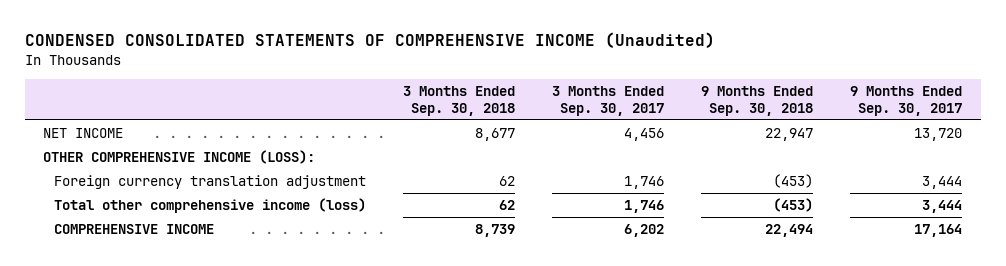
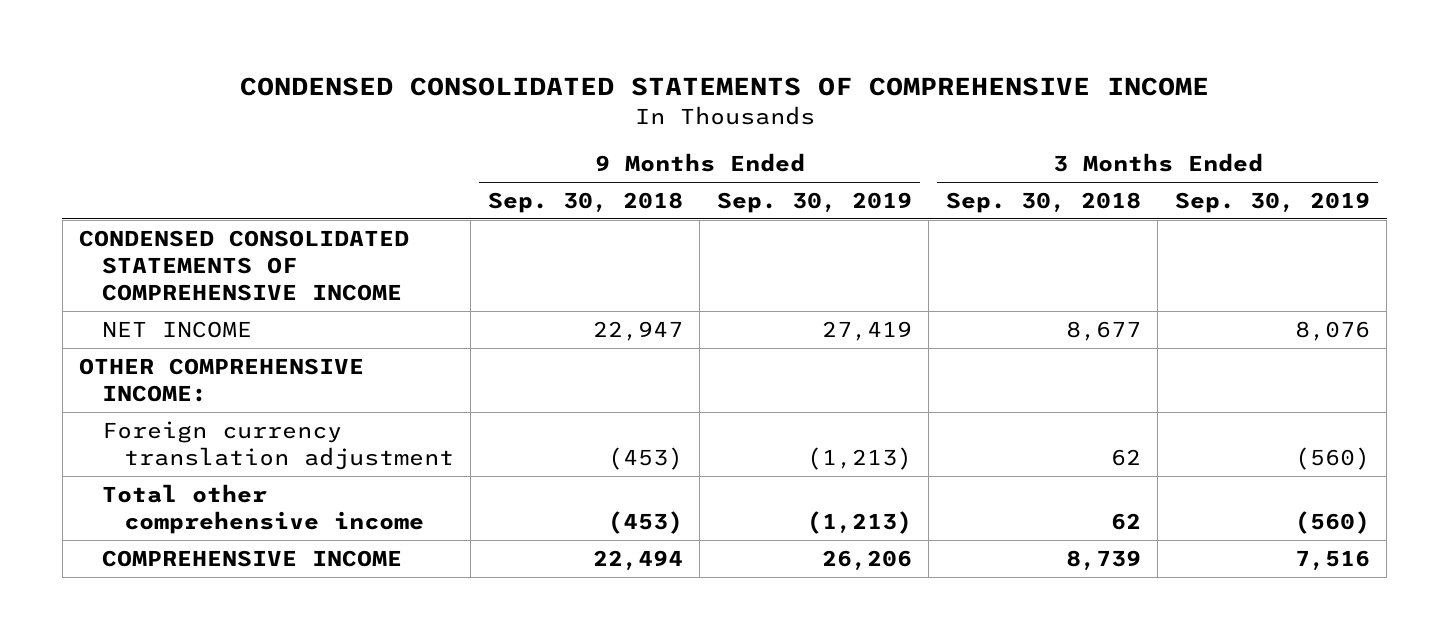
- CONDENSED CONSOLIDATED STATEMENTS OF COMPREHENSIVE INCOME (Unaudited)
+ CONDENSED CONSOLIDATED STATEMENTS OF COMPREHENSIVE INCOME
- | 3 Months Ended Sep. 30, 2018 | 3 Months Ended Sep. 30, 2017 | 9 Months Ended Sep. 30, 2018 | 9 Months Ended Sep. 30, 2017
+ | 9 Months Ended Sep. 30, 2018 | 9 Months Ended Sep. 30, 2019 | 3 Months Ended Sep. 30, 2018 | 3 Months Ended Sep. 30, 2019
+ CONDENSED CONSOLIDATED STATEMENTS OF COMPREHENSIVE INCOME
- OTHER COMPREHENSIVE INCOME (LOSS):
+ OTHER COMPREHENSIVE INCOME:
- Total other comprehensive income (loss) | 62 | 1,746 | (453) | 3,444
+ Total other comprehensive income | (453) | (1,213) | 62 | (560)

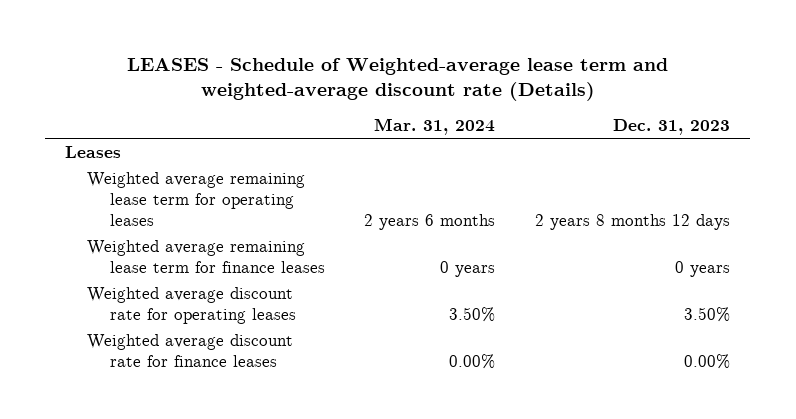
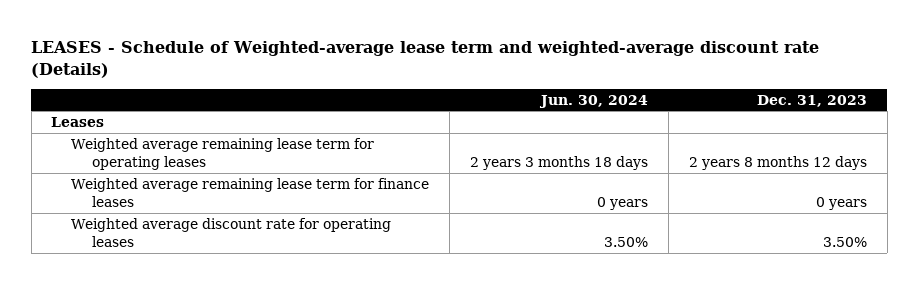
- | Mar. 31, 2024 | Dec. 31, 2023
+ | Jun. 30, 2024 | Dec. 31, 2023
- Weighted average discount rate for finance leases | 0.00% | 0.00%

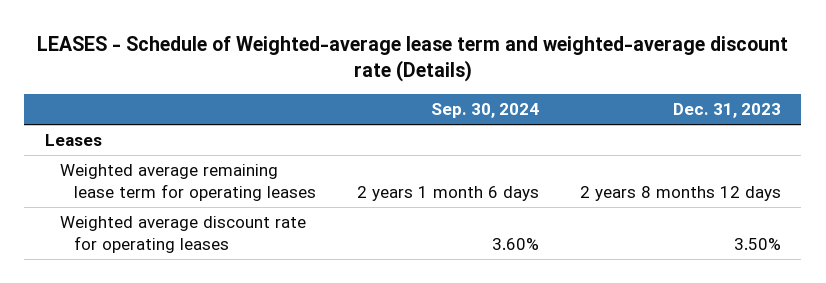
- | Jun. 30, 2024 | Dec. 31, 2023
+ | Sep. 30, 2024 | Dec. 31, 2023
- Weighted average remaining lease term for finance leases | 0 years | 0 years

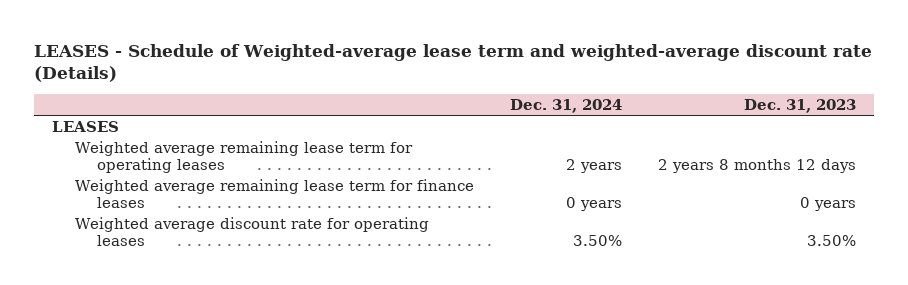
- | Sep. 30, 2024 | Dec. 31, 2023
+ | Dec. 31, 2024 | Dec. 31, 2023
- Leases
+ LEASES
+ Weighted average remaining lease term for finance leases | 0 years | 0 years

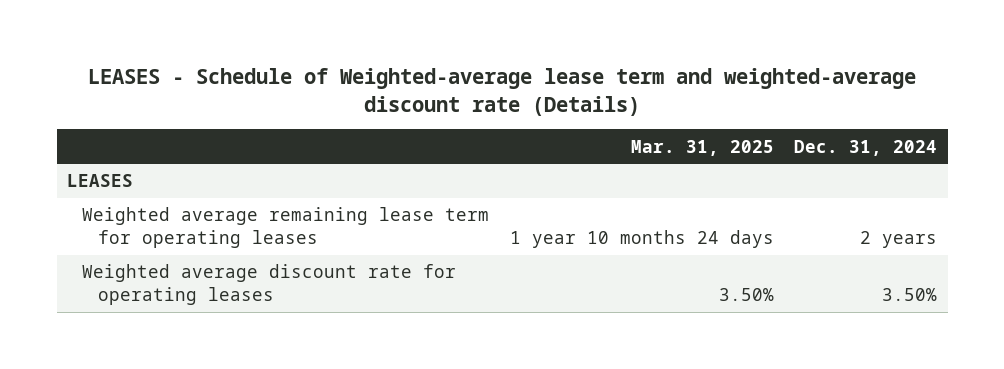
- | Dec. 31, 2024 | Dec. 31, 2023
+ | Mar. 31, 2025 | Dec. 31, 2024
- Weighted average remaining lease term for finance leases | 0 years | 0 years

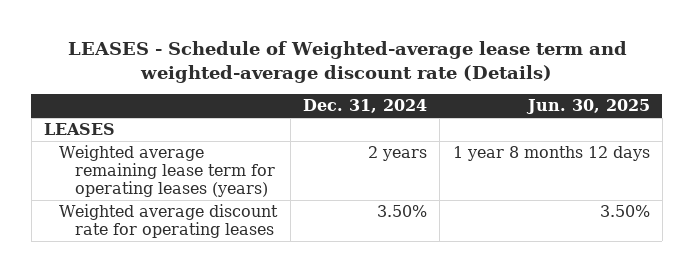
- | Mar. 31, 2025 | Dec. 31, 2024
+ | Dec. 31, 2024 | Jun. 30, 2025
- Weighted average remaining lease term for operating leases | 1 year 10 months 24 days | 2 years
+ Weighted average remaining lease term for operating leases (years) | 2 years | 1 year 8 months 12 days

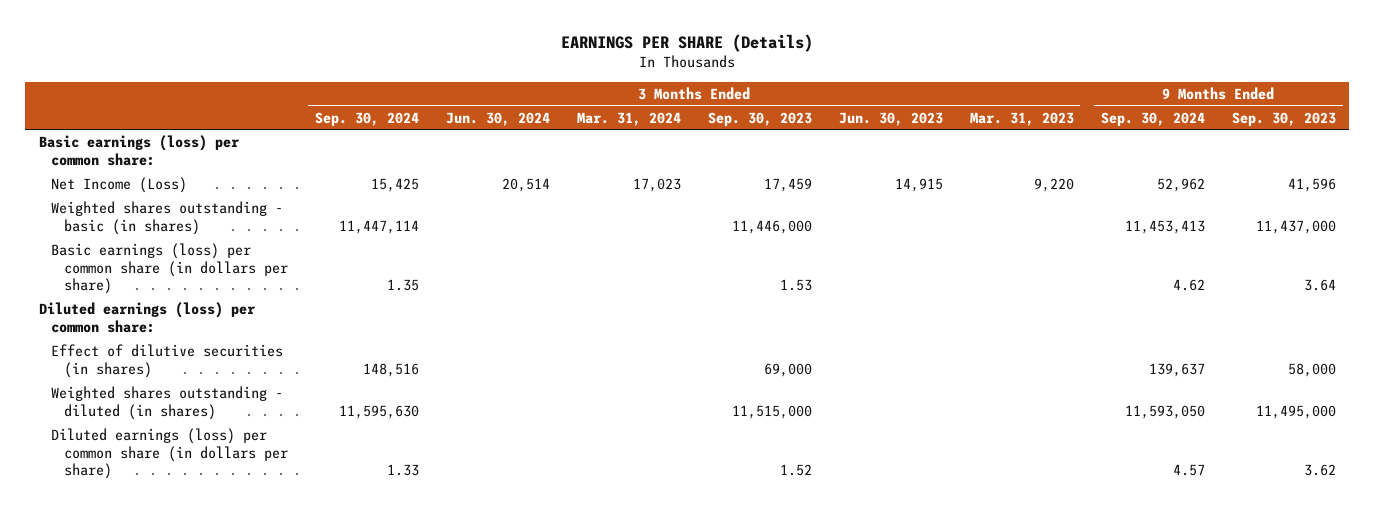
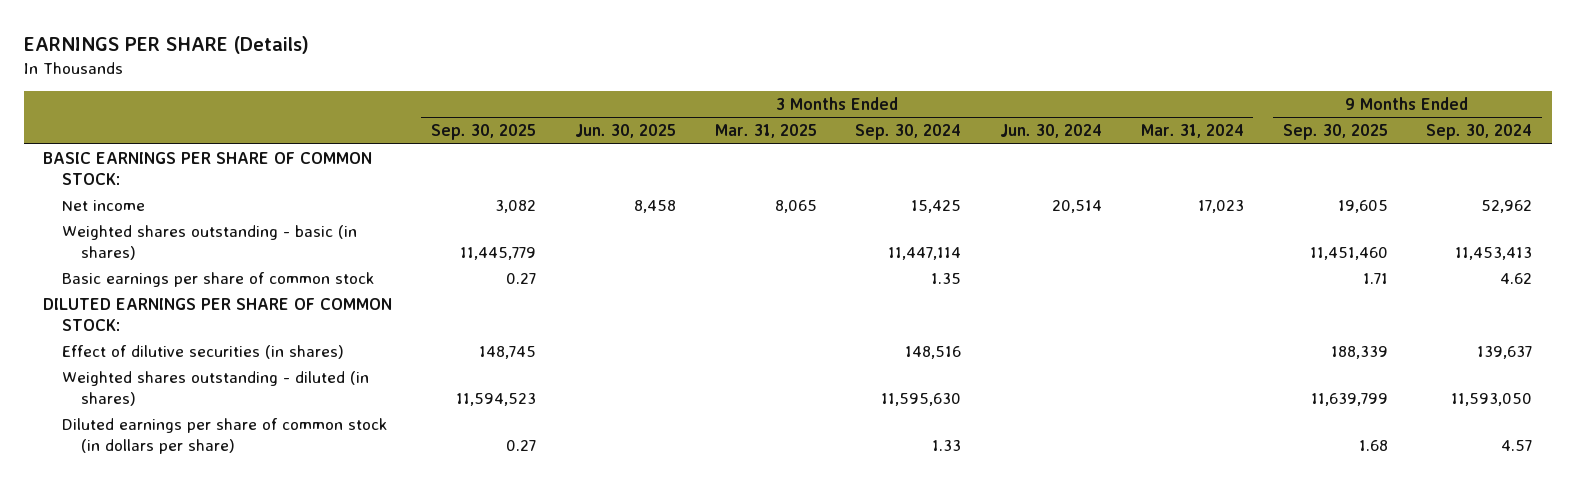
- | 3 Months Ended Sep. 30, 2024 | 3 Months Ended Jun. 30, 2024 | 3 Months Ended Mar. 31, 2024 | 3 Months Ended Sep. 30, 2023 | 3 Months Ended Jun. 30, 2023 | 3 Months Ended Mar. 31, 2023 | 9 Months Ended Sep. 30, 2024 | 9 Months Ended Sep. 30, 2023
+ | 3 Months Ended Sep. 30, 2025 | 3 Months Ended Jun. 30, 2025 | 3 Months Ended Mar. 31, 2025 | 3 Months Ended Sep. 30, 2024 | 3 Months Ended Jun. 30, 2024 | 3 Months Ended Mar. 31, 2024 | 9 Months Ended Sep. 30, 2025 | 9 Months Ended Sep. 30, 2024
- Basic earnings (loss) per common share:
- Net Income (Loss) | 15,425 | 20,514 | 17,023 | 17,459 | 14,915 | 9,220 | 52,962 | 41,596
+ BASIC EARNINGS PER SHARE OF COMMON STOCK:
+ Net income | 3,082 | 8,458 | 8,065 | 15,425 | 20,514 | 17,023 | 19,605 | 52,962
- Basic earnings (loss) per common share (in dollars per share) | 1.35 | | | 1.53 | | | 4.62 | 3.64
- Diluted earnings (loss) per common share:
+ Basic earnings per share of common stock | 0.27 | | | 1.35 | | | 1.71 | 4.62
+ DILUTED EARNINGS PER SHARE OF COMMON STOCK:
- Diluted earnings (loss) per common share (in dollars per share) | 1.33 | | | 1.52 | | | 4.57 | 3.62
+ Diluted earnings per share of common stock (in dollars per share) | 0.27 | | | 1.33 | | | 1.68 | 4.57

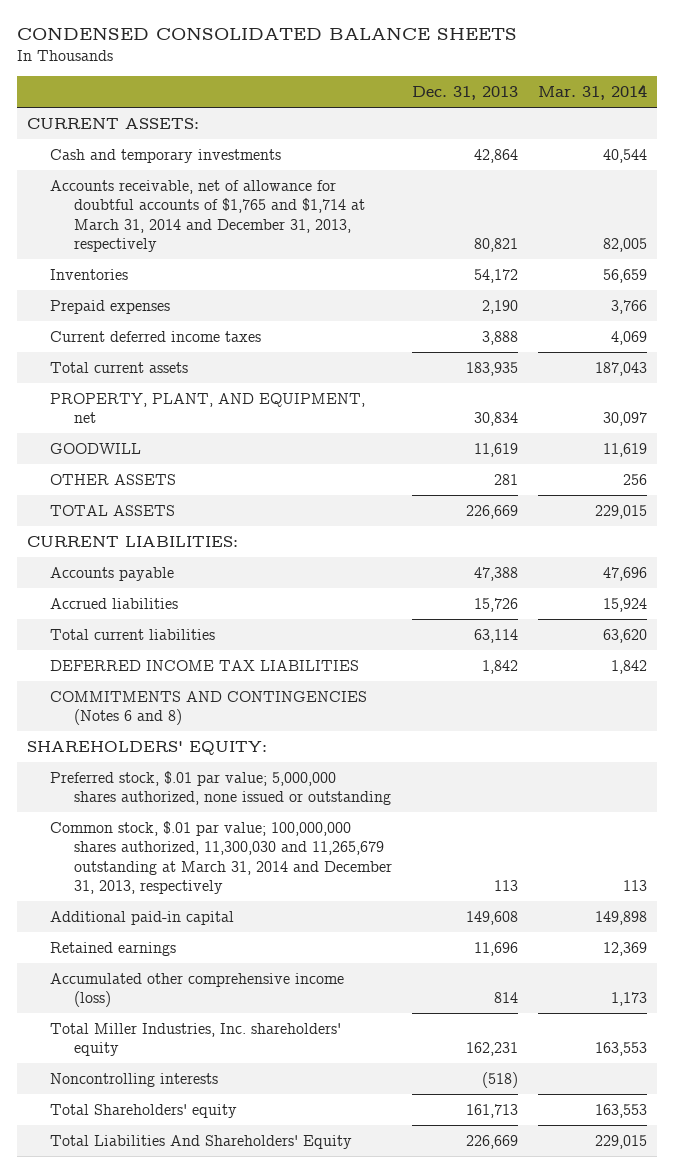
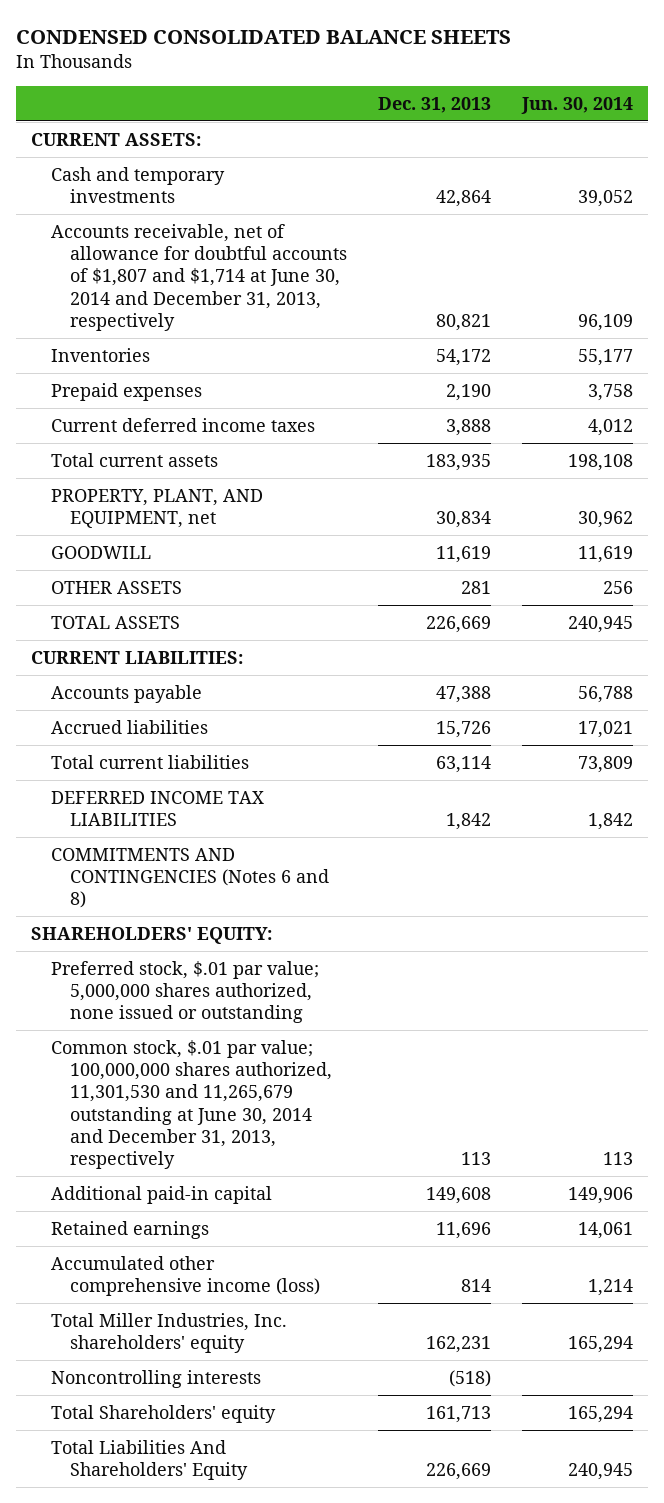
- | Dec. 31, 2013 | Mar. 31, 2014
+ | Dec. 31, 2013 | Jun. 30, 2014
- Accounts receivable, net of allowance for doubtful accounts of $1,765 and $1,714 at March 31, 2014 and December 31, 2013, respectively | 80,821 | 82,005
+ Accounts receivable, net of allowance for doubtful accounts of $1,807 and $1,714 at June 30, 2014 and December 31, 2013, respectively | 80,821 | 96,109
- Common stock, $.01 par value; 100,000,000 shares authorized, 11,300,030 and 11,265,679 outstanding at March 31, 2014 and December 31, 2013, respectively | 113 | 113
+ Common stock, $.01 par value; 100,000,000 shares authorized, 11,301,530 and 11,265,679 outstanding at June 30, 2014 and December 31, 2013, respectively | 113 | 113

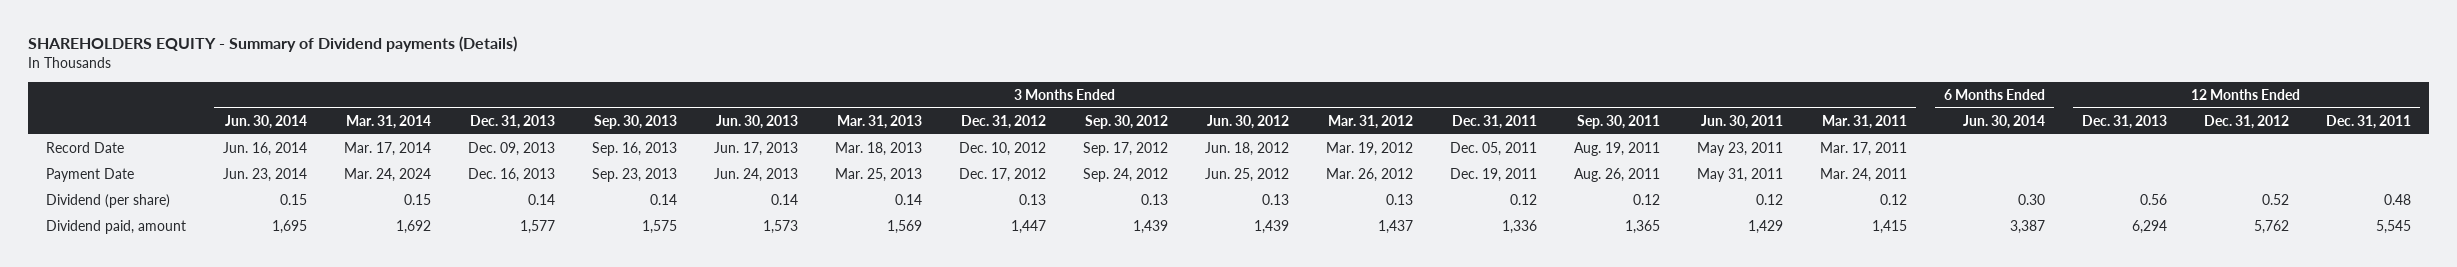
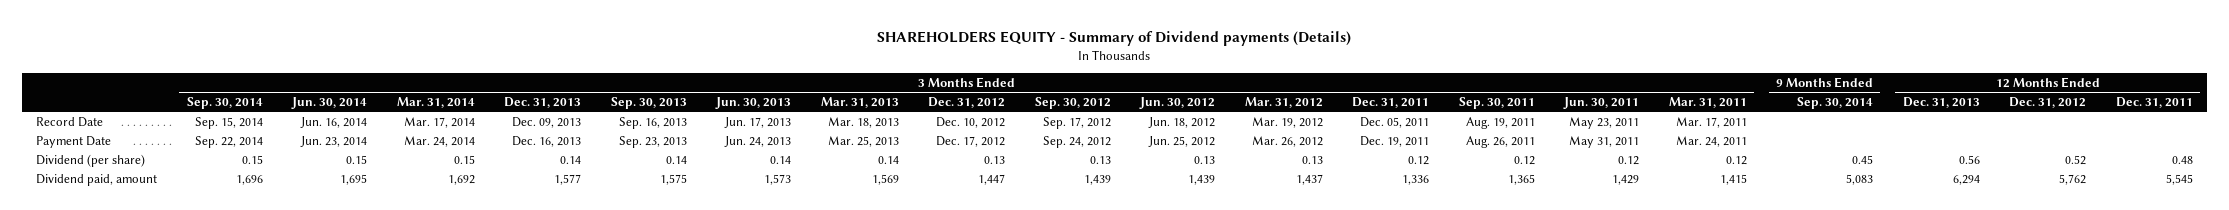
- | 3 Months Ended Jun. 30, 2014 | 3 Months Ended Mar. 31, 2014 | 3 Months Ended Dec. 31, 2013 | 3 Months Ended Sep. 30, 2013 | 3 Months Ended Jun. 30, 2013 | 3 Months Ended Mar. 31, 2013 | 3 Months Ended Dec. 31, 2012 | 3 Months Ended Sep. 30, 2012 | 3 Months Ended Jun. 30, 2012 | 3 Months Ended Mar. 31, 2012 | 3 Months Ended Dec. 31, 2011 | 3 Months Ended Sep. 30, 2011 | 3 Months Ended Jun. 30, 2011 | 3 Months Ended Mar. 31, 2011 | 6 Months Ended Jun. 30, 2014 | 12 Months Ended Dec. 31, 2013 | 12 Months Ended Dec. 31, 2012 | 12 Months Ended Dec. 31, 2011
+ | 3 Months Ended Sep. 30, 2014 | 3 Months Ended Jun. 30, 2014 | 3 Months Ended Mar. 31, 2014 | 3 Months Ended Dec. 31, 2013 | 3 Months Ended Sep. 30, 2013 | 3 Months Ended Jun. 30, 2013 | 3 Months Ended Mar. 31, 2013 | 3 Months Ended Dec. 31, 2012 | 3 Months Ended Sep. 30, 2012 | 3 Months Ended Jun. 30, 2012 | 3 Months Ended Mar. 31, 2012 | 3 Months Ended Dec. 31, 2011 | 3 Months Ended Sep. 30, 2011 | 3 Months Ended Jun. 30, 2011 | 3 Months Ended Mar. 31, 2011 | 9 Months Ended Sep. 30, 2014 | 12 Months Ended Dec. 31, 2013 | 12 Months Ended Dec. 31, 2012 | 12 Months Ended Dec. 31, 2011
- Payment Date | Jun. 23, 2014 | Mar. 24, 2024 | Dec. 16, 2013 | Sep. 23, 2013 | Jun. 24, 2013 | Mar. 25, 2013 | Dec. 17, 2012 | Sep. 24, 2012 | Jun. 25, 2012 | Mar. 26, 2012 | Dec. 19, 2011 | Aug. 26, 2011 | May 31, 2011 | Mar. 24, 2011 | | | |
+ Payment Date | Sep. 22, 2014 | Jun. 23, 2014 | Mar. 24, 2014 | Dec. 16, 2013 | Sep. 23, 2013 | Jun. 24, 2013 | Mar. 25, 2013 | Dec. 17, 2012 | Sep. 24, 2012 | Jun. 25, 2012 | Mar. 26, 2012 | Dec. 19, 2011 | Aug. 26, 2011 | May 31, 2011 | Mar. 24, 2011 | | | |

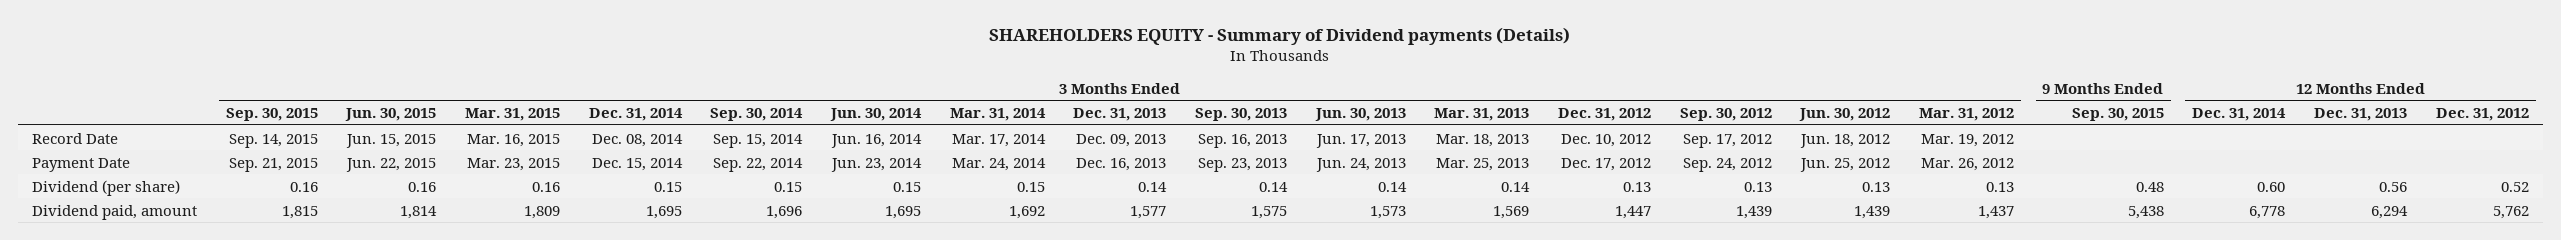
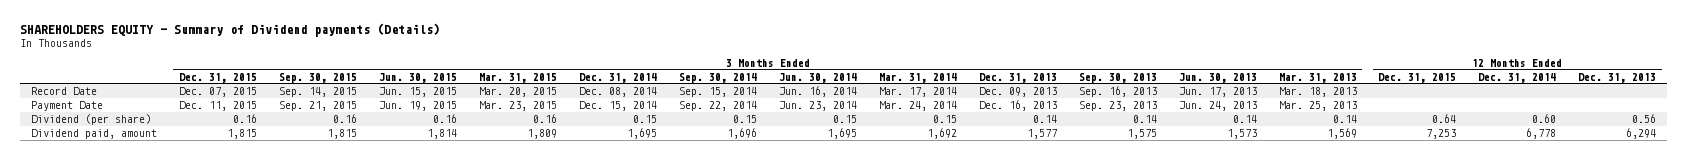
- | 3 Months Ended Sep. 30, 2015 | 3 Months Ended Jun. 30, 2015 | 3 Months Ended Mar. 31, 2015 | 3 Months Ended Dec. 31, 2014 | 3 Months Ended Sep. 30, 2014 | 3 Months Ended Jun. 30, 2014 | 3 Months Ended Mar. 31, 2014 | 3 Months Ended Dec. 31, 2013 | 3 Months Ended Sep. 30, 2013 | 3 Months Ended Jun. 30, 2013 | 3 Months Ended Mar. 31, 2013 | 3 Months Ended Dec. 31, 2012 | 3 Months Ended Sep. 30, 2012 | 3 Months Ended Jun. 30, 2012 | 3 Months Ended Mar. 31, 2012 | 9 Months Ended Sep. 30, 2015 | 12 Months Ended Dec. 31, 2014 | 12 Months Ended Dec. 31, 2013 | 12 Months Ended Dec. 31, 2012
+ | 3 Months Ended Dec. 31, 2015 | 3 Months Ended Sep. 30, 2015 | 3 Months Ended Jun. 30, 2015 | 3 Months Ended Mar. 31, 2015 | 3 Months Ended Dec. 31, 2014 | 3 Months Ended Sep. 30, 2014 | 3 Months Ended Jun. 30, 2014 | 3 Months Ended Mar. 31, 2014 | 3 Months Ended Dec. 31, 2013 | 3 Months Ended Sep. 30, 2013 | 3 Months Ended Jun. 30, 2013 | 3 Months Ended Mar. 31, 2013 | 12 Months Ended Dec. 31, 2015 | 12 Months Ended Dec. 31, 2014 | 12 Months Ended Dec. 31, 2013
- Record Date | Sep. 14, 2015 | Jun. 15, 2015 | Mar. 16, 2015 | Dec. 08, 2014 | Sep. 15, 2014 | Jun. 16, 2014 | Mar. 17, 2014 | Dec. 09, 2013 | Sep. 16, 2013 | Jun. 17, 2013 | Mar. 18, 2013 | Dec. 10, 2012 | Sep. 17, 2012 | Jun. 18, 2012 | Mar. 19, 2012 | | | |
- Payment Date | Sep. 21, 2015 | Jun. 22, 2015 | Mar. 23, 2015 | Dec. 15, 2014 | Sep. 22, 2014 | Jun. 23, 2014 | Mar. 24, 2014 | Dec. 16, 2013 | Sep. 23, 2013 | Jun. 24, 2013 | Mar. 25, 2013 | Dec. 17, 2012 | Sep. 24, 2012 | Jun. 25, 2012 | Mar. 26, 2012 | | | |
+ Record Date | Dec. 07, 2015 | Sep. 14, 2015 | Jun. 15, 2015 | Mar. 20, 2015 | Dec. 08, 2014 | Sep. 15, 2014 | Jun. 16, 2014 | Mar. 17, 2014 | Dec. 09, 2013 | Sep. 16, 2013 | Jun. 17, 2013 | Mar. 18, 2013 | | |
+ Payment Date | Dec. 11, 2015 | Sep. 21, 2015 | Jun. 19, 2015 | Mar. 23, 2015 | Dec. 15, 2014 | Sep. 22, 2014 | Jun. 23, 2014 | Mar. 24, 2014 | Dec. 16, 2013 | Sep. 23, 2013 | Jun. 24, 2013 | Mar. 25, 2013 | | |

